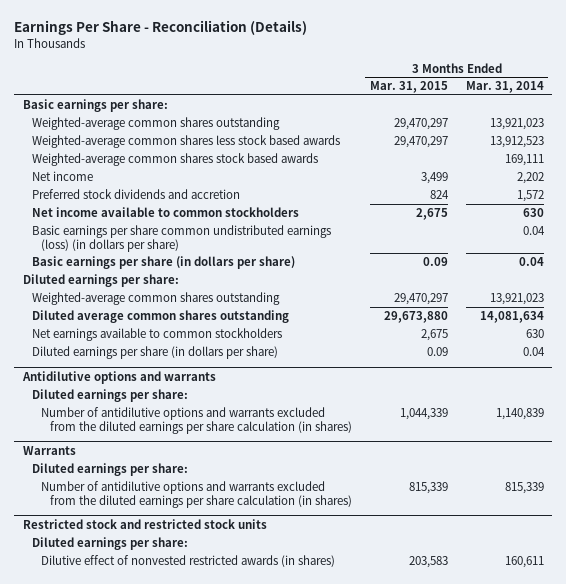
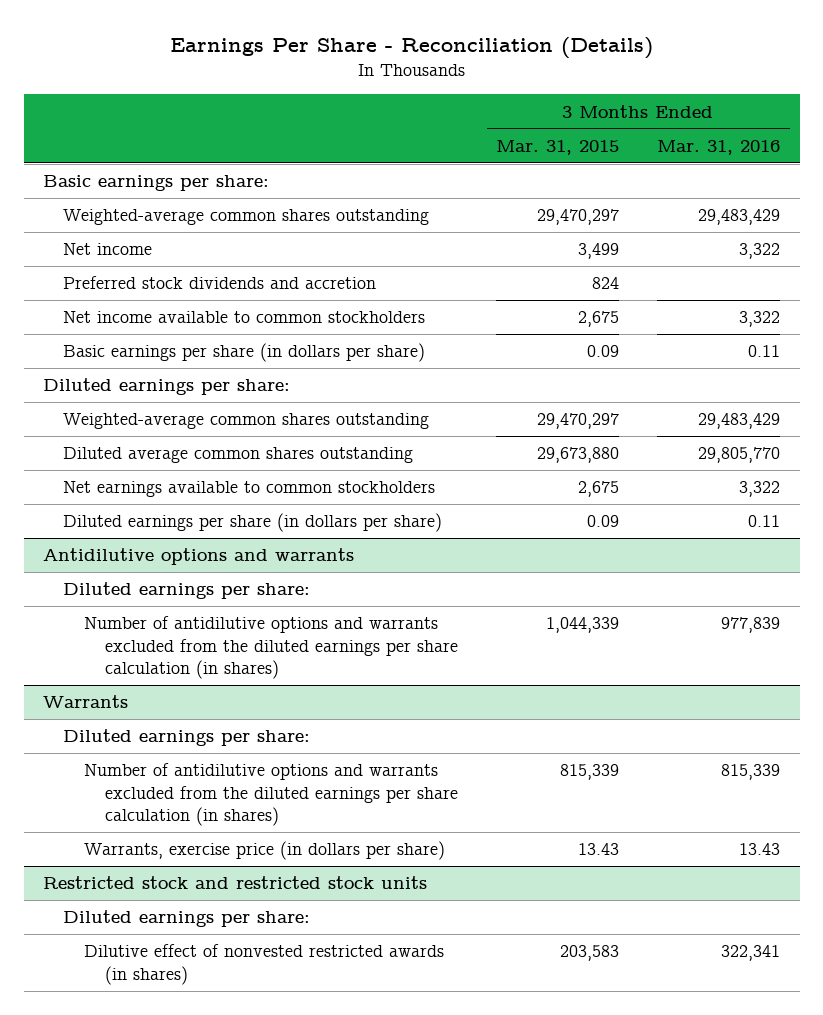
- | 3 Months Ended Mar. 31, 2015 | 3 Months Ended Mar. 31, 2014
+ | 3 Months Ended Mar. 31, 2015 | 3 Months Ended Mar. 31, 2016
- Weighted-average common shares less stock based awards | 29,470,297 | 13,912,523
- Weighted-average common shares stock based awards | | 169,111
- Basic earnings per share common undistributed earnings (loss) (in dollars per share) | | 0.04
@ Warrants
+ Warrants, exercise price (in dollars per share) | 13.43 | 13.43

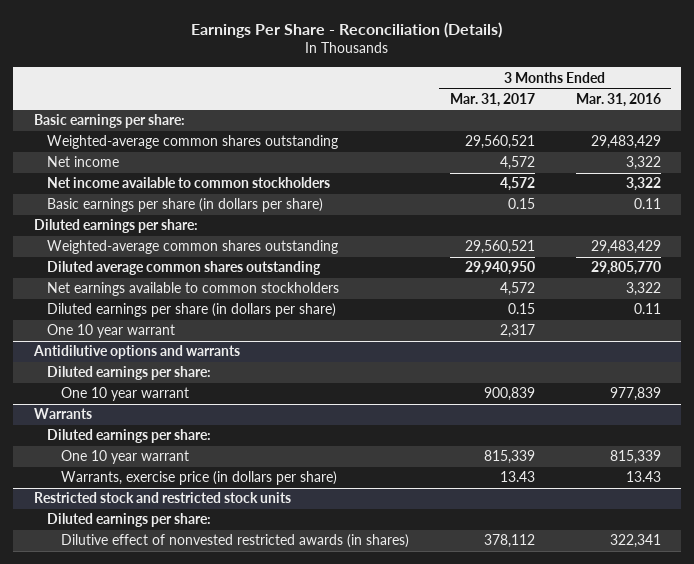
- | 3 Months Ended Mar. 31, 2015 | 3 Months Ended Mar. 31, 2016
+ | 3 Months Ended Mar. 31, 2017 | 3 Months Ended Mar. 31, 2016
- Preferred stock dividends and accretion | 824 |
+ One 10 year warrant | 2,317 |
@ Antidilutive options and warrants
- Number of antidilutive options and warrants excluded from the diluted earnings per share calculation (in shares) | 1,044,339 | 977,839
+ One 10 year warrant | 900,839 | 977,839
@ Warrants
- Number of antidilutive options and warrants excluded from the diluted earnings per share calculation (in shares) | 815,339 | 815,339
+ One 10 year warrant | 815,339 | 815,339

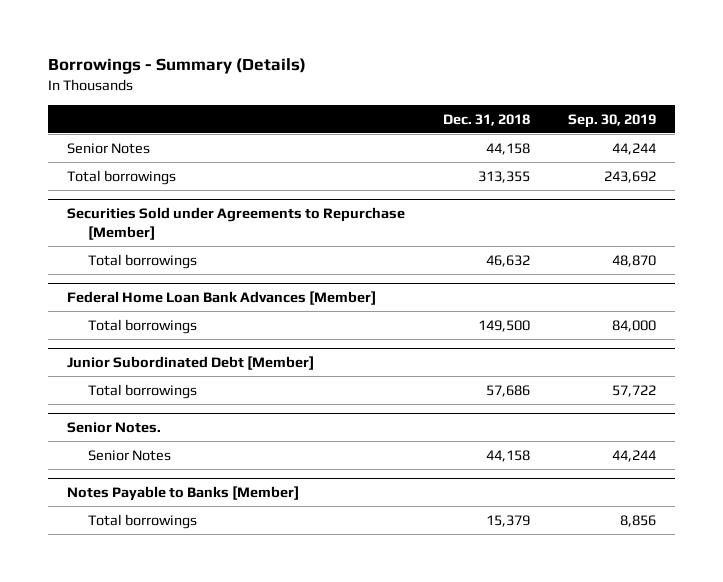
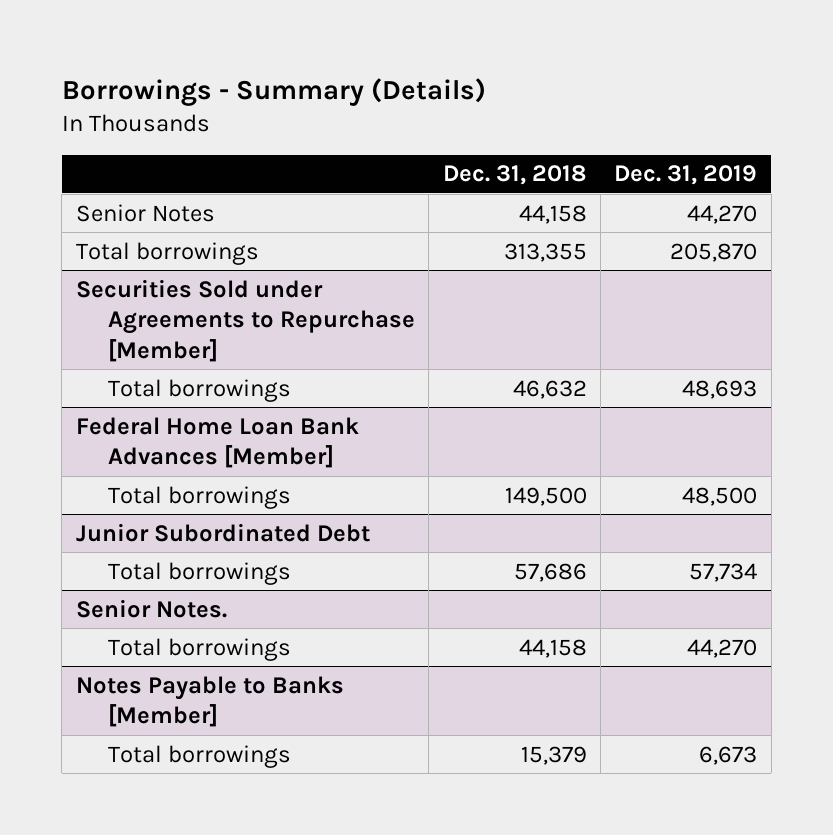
- | Dec. 31, 2018 | Sep. 30, 2019
+ | Dec. 31, 2018 | Dec. 31, 2019
- Junior Subordinated Debt [Member]
+ Junior Subordinated Debt
@ Senior Notes.
- Senior Notes | 44,158 | 44,244
+ Total borrowings | 44,158 | 44,270

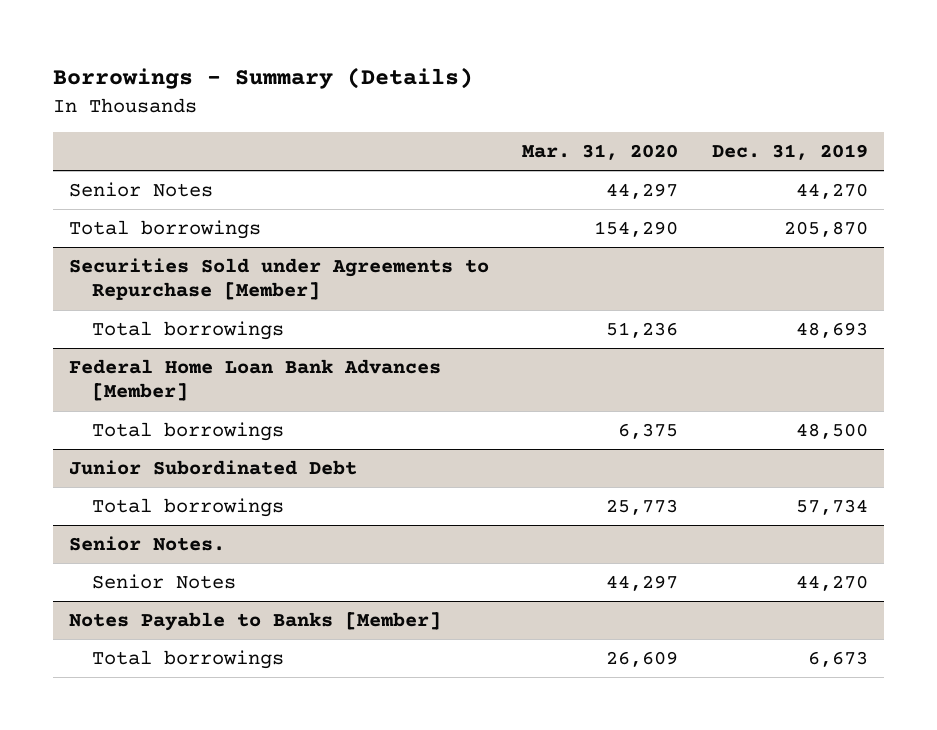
- | Dec. 31, 2018 | Dec. 31, 2019
+ | Mar. 31, 2020 | Dec. 31, 2019
@ Senior Notes.
- Total borrowings | 44,158 | 44,270
+ Senior Notes | 44,297 | 44,270

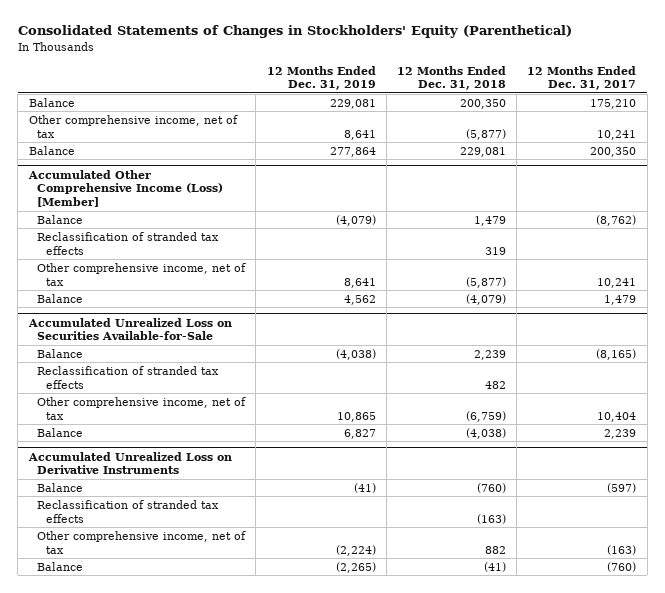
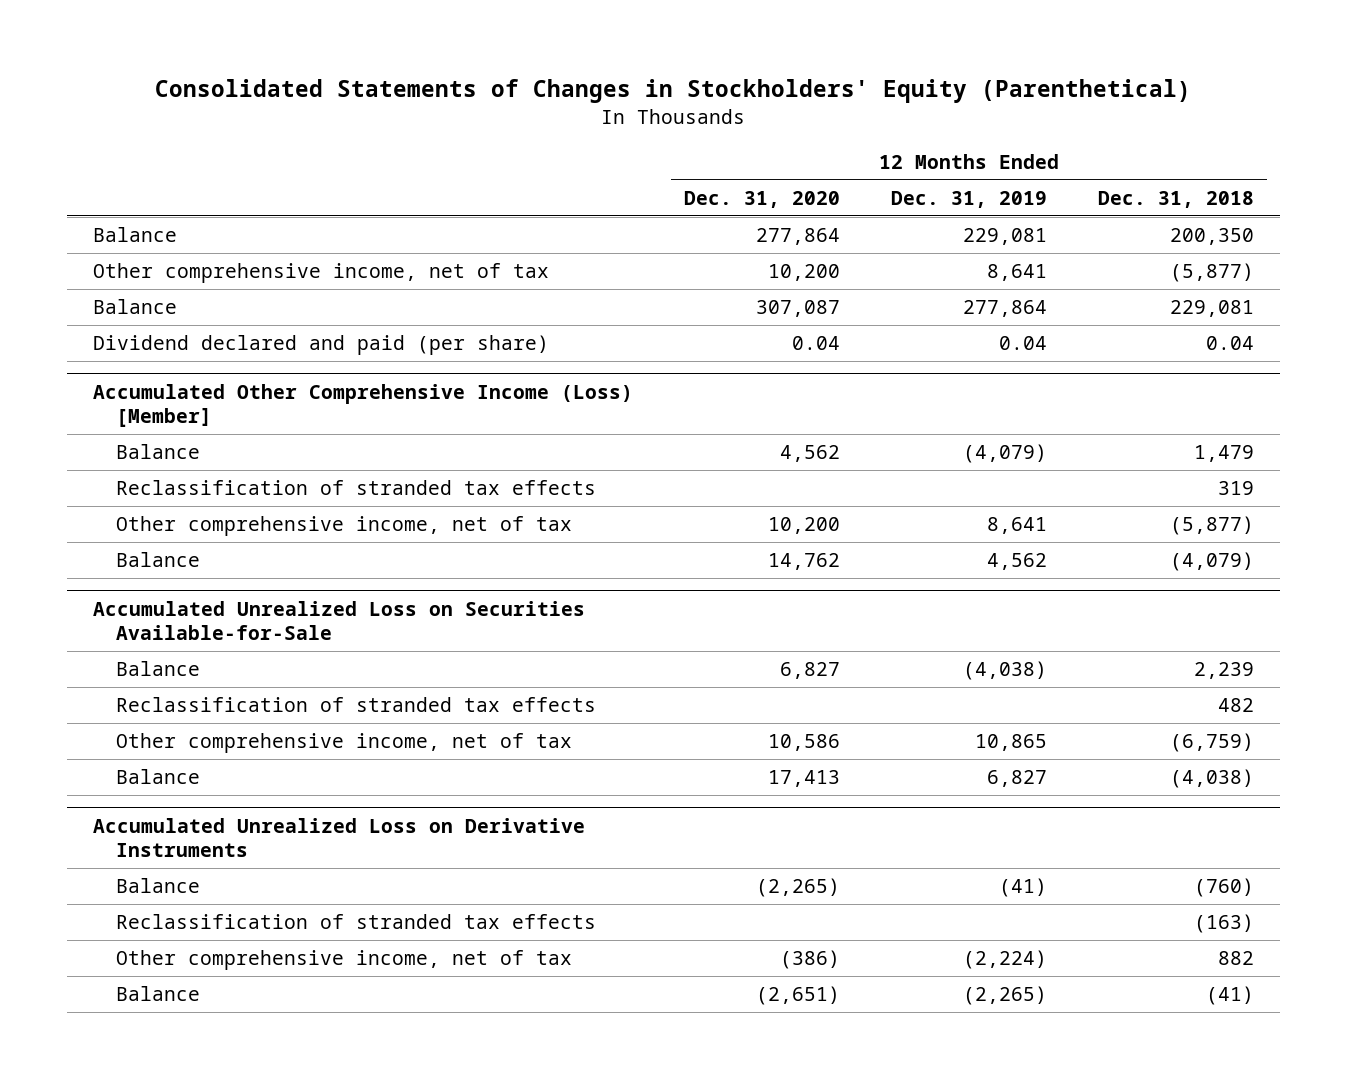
- | 12 Months Ended Dec. 31, 2019 | 12 Months Ended Dec. 31, 2018 | 12 Months Ended Dec. 31, 2017
+ | 12 Months Ended Dec. 31, 2020 | 12 Months Ended Dec. 31, 2019 | 12 Months Ended Dec. 31, 2018
+ Dividend declared and paid (per share) | 0.04 | 0.04 | 0.04

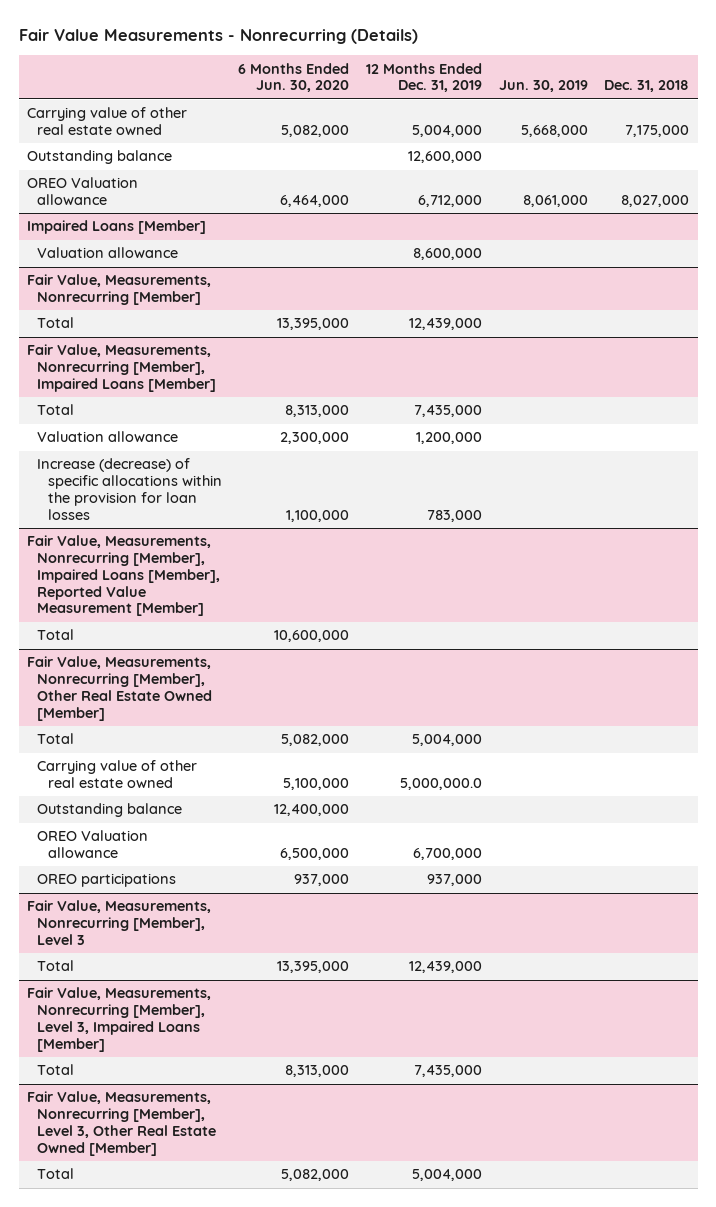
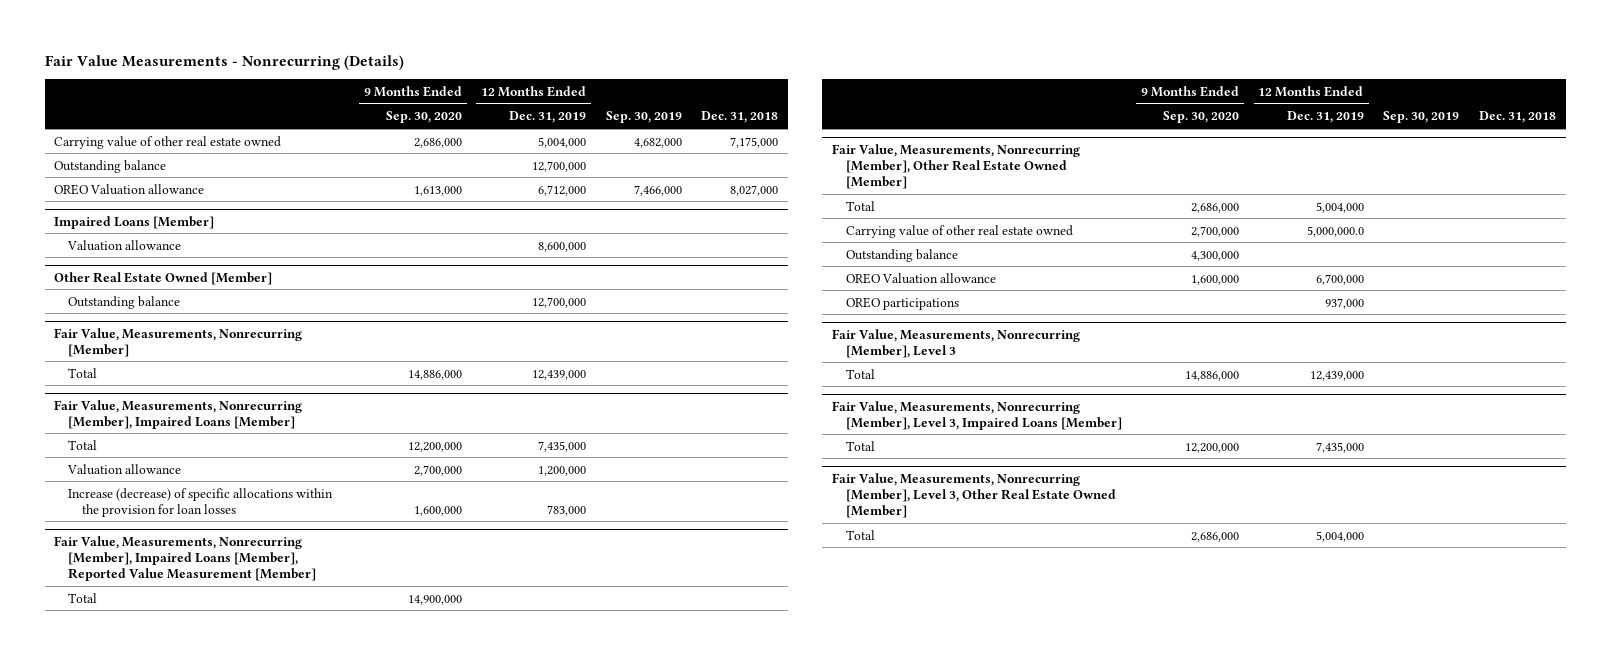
- | 6 Months Ended Jun. 30, 2020 | 12 Months Ended Dec. 31, 2019 | Jun. 30, 2019 | Dec. 31, 2018
+ | 9 Months Ended Sep. 30, 2020 | 12 Months Ended Dec. 31, 2019 | Sep. 30, 2019 | Dec. 31, 2018
- Outstanding balance | | 12,600,000 | |
+ Outstanding balance | | 12,700,000 | |
+ Other Real Estate Owned [Member]
+ Outstanding balance | | 12,700,000 | |

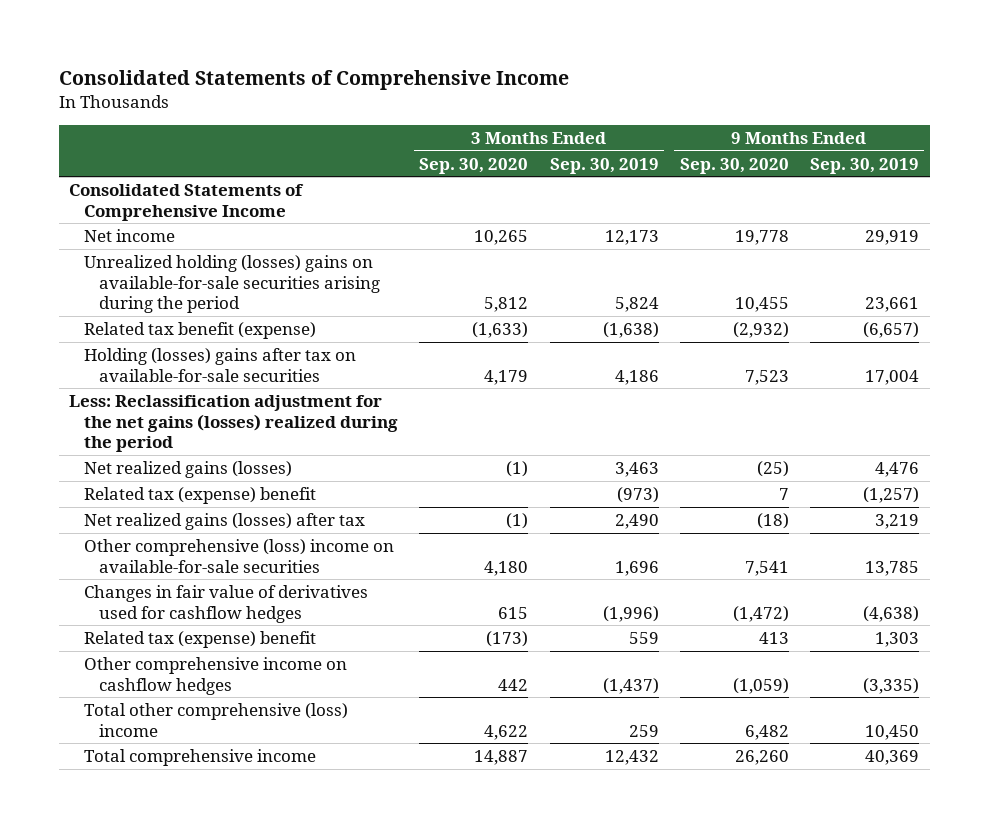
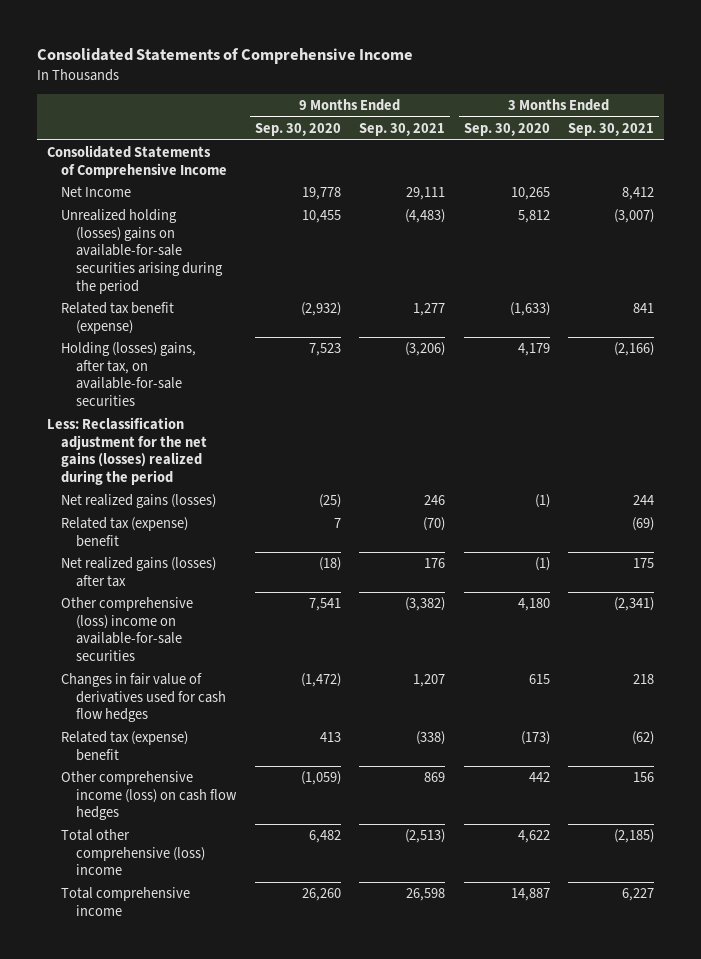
- | 3 Months Ended Sep. 30, 2020 | 3 Months Ended Sep. 30, 2019 | 9 Months Ended Sep. 30, 2020 | 9 Months Ended Sep. 30, 2019
+ | 9 Months Ended Sep. 30, 2020 | 9 Months Ended Sep. 30, 2021 | 3 Months Ended Sep. 30, 2020 | 3 Months Ended Sep. 30, 2021
- Net income | 10,265 | 12,173 | 19,778 | 29,919
+ Net Income | 19,778 | 29,111 | 10,265 | 8,412
- Holding (losses) gains after tax on available-for-sale securities | 4,179 | 4,186 | 7,523 | 17,004
+ Holding (losses) gains, after tax, on available-for-sale securities | 7,523 | (3,206) | 4,179 | (2,166)
- Changes in fair value of derivatives used for cashflow hedges | 615 | (1,996) | (1,472) | (4,638)
+ Changes in fair value of derivatives used for cash flow hedges | (1,472) | 1,207 | 615 | 218
- Other comprehensive income on cashflow hedges | 442 | (1,437) | (1,059) | (3,335)
+ Other comprehensive income (loss) on cash flow hedges | (1,059) | 869 | 442 | 156

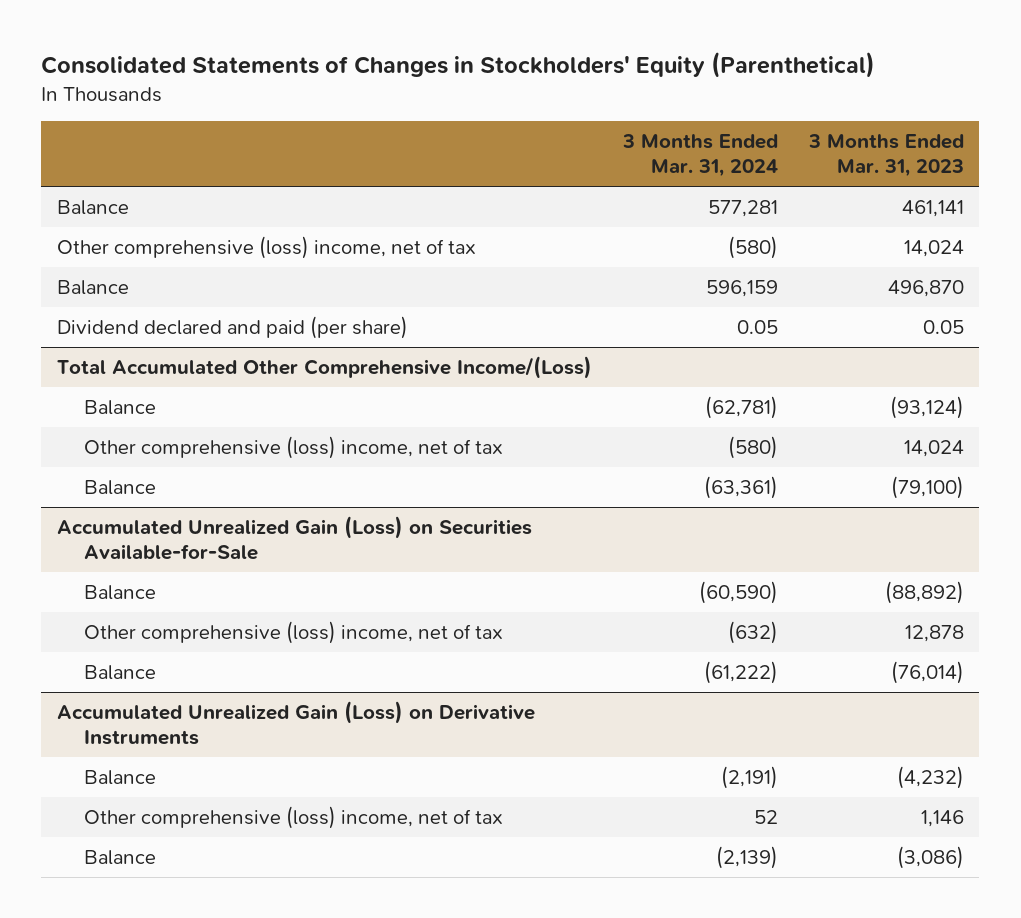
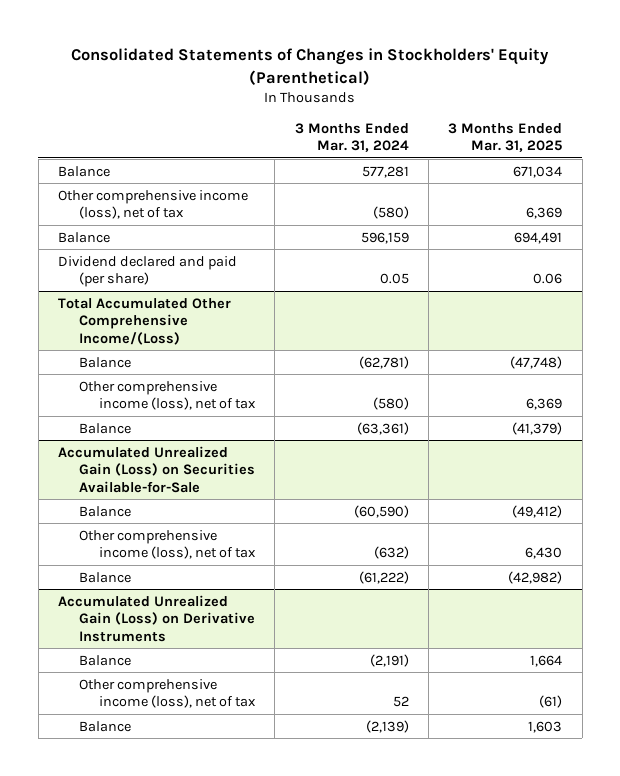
- | 3 Months Ended Mar. 31, 2024 | 3 Months Ended Mar. 31, 2023
+ | 3 Months Ended Mar. 31, 2024 | 3 Months Ended Mar. 31, 2025
- Other comprehensive (loss) income, net of tax | (580) | 14,024
+ Other comprehensive income (loss), net of tax | (580) | 6,369
@ Total Accumulated Other Comprehensive Income/(Loss)
- Other comprehensive (loss) income, net of tax | (580) | 14,024
+ Other comprehensive income (loss), net of tax | (580) | 6,369
@ Accumulated Unrealized Gain (Loss) on Securities Available-for-Sale
- Other comprehensive (loss) income, net of tax | (632) | 12,878
+ Other comprehensive income (loss), net of tax | (632) | 6,430
@ Accumulated Unrealized Gain (Loss) on Derivative Instruments
- Other comprehensive (loss) income, net of tax | 52 | 1,146
+ Other comprehensive income (loss), net of tax | 52 | (61)

